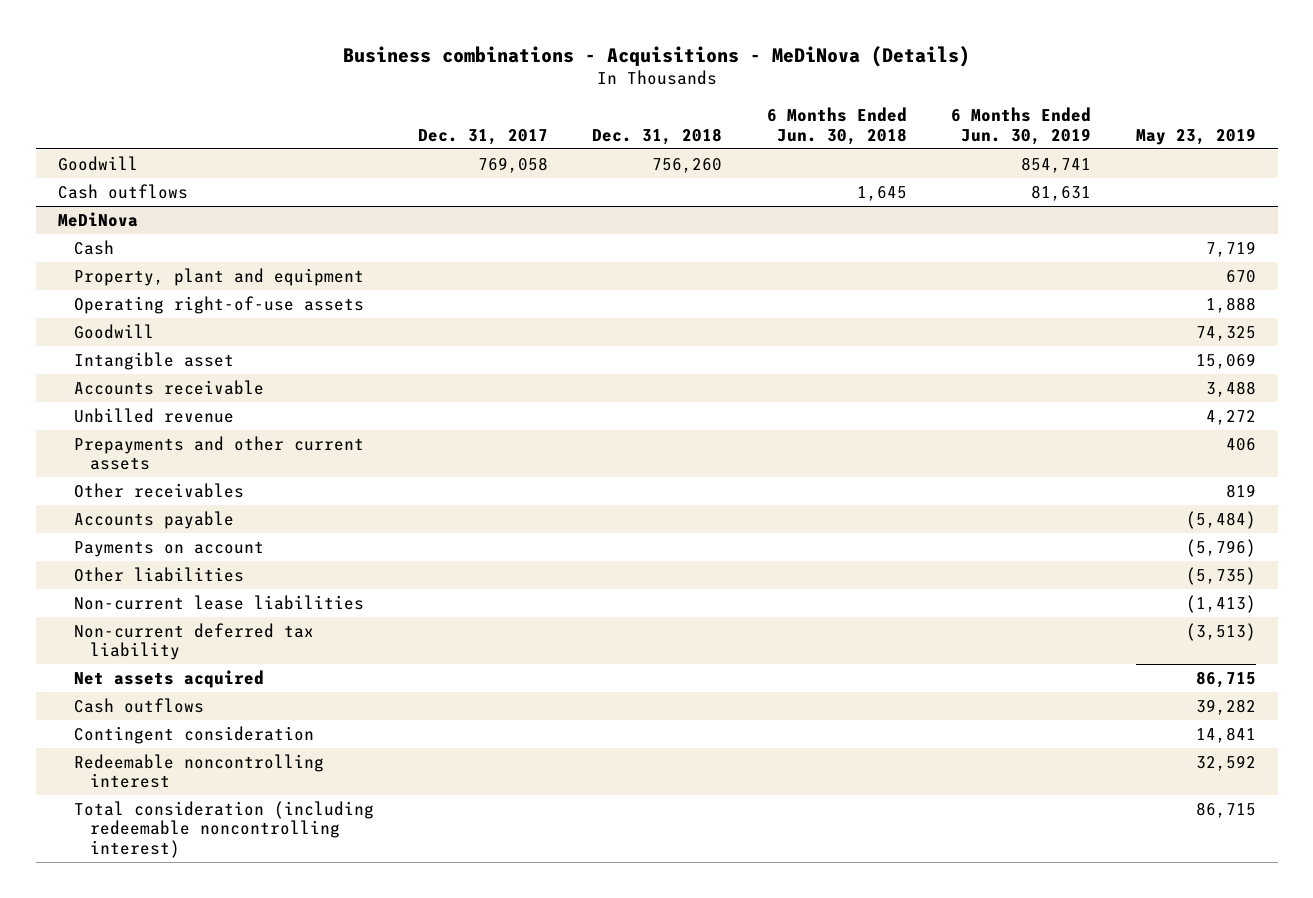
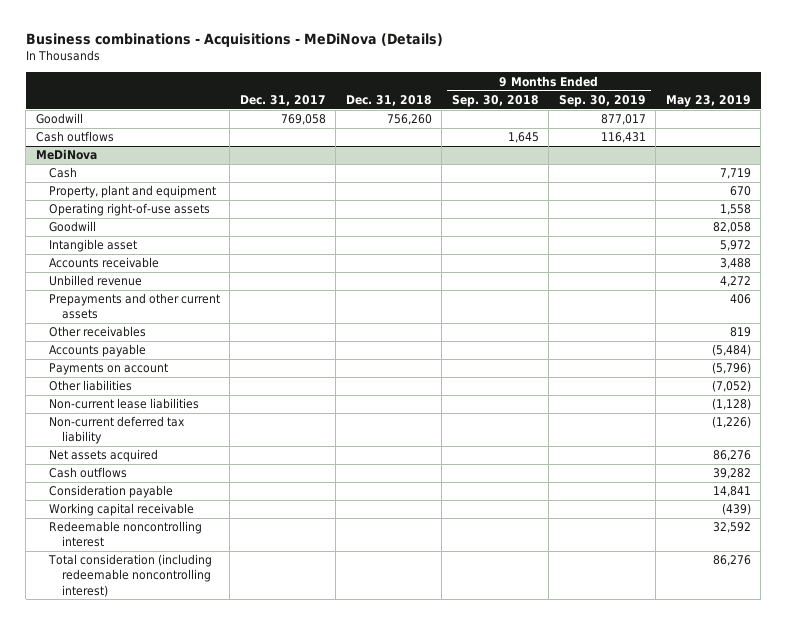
- | Dec. 31, 2017 | Dec. 31, 2018 | 6 Months Ended Jun. 30, 2018 | 6 Months Ended Jun. 30, 2019 | May 23, 2019
+ | Dec. 31, 2017 | Dec. 31, 2018 | 9 Months Ended Sep. 30, 2018 | 9 Months Ended Sep. 30, 2019 | May 23, 2019
@ MeDiNova
- Operating right-of-use assets | | | | | 1,888
- Goodwill | | | | | 74,325
- Intangible asset | | | | | 15,069
+ Operating right-of-use assets | | | | | 1,558
+ Goodwill | | | | | 82,058
+ Intangible asset | | | | | 5,972
- Other liabilities | | | | | (5,735)
- Non-current lease liabilities | | | | | (1,413)
- Non-current deferred tax liability | | | | | (3,513)
- Net assets acquired | | | | | 86,715
+ Other liabilities | | | | | (7,052)
+ Non-current lease liabilities | | | | | (1,128)
+ Non-current deferred tax liability | | | | | (1,226)
+ Net assets acquired | | | | | 86,276
- Contingent consideration | | | | | 14,841
+ Consideration payable | | | | | 14,841
+ Working capital receivable | | | | | (439)
- Total consideration (including redeemable noncontrolling interest) | | | | | 86,715
+ Total consideration (including redeemable noncontrolling interest) | | | | | 86,276

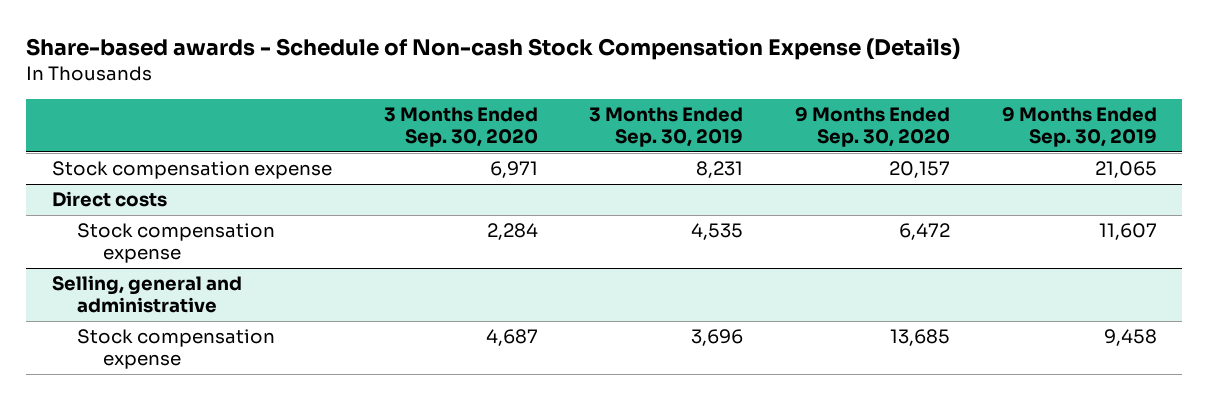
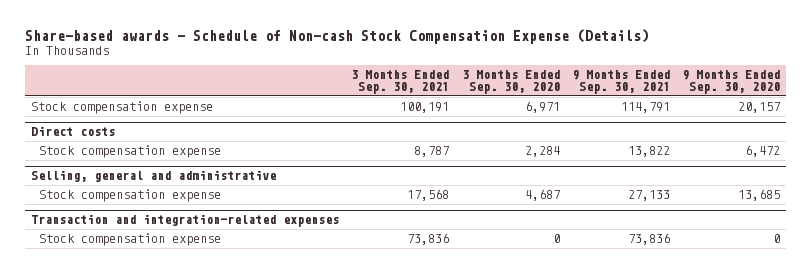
- | 3 Months Ended Sep. 30, 2020 | 3 Months Ended Sep. 30, 2019 | 9 Months Ended Sep. 30, 2020 | 9 Months Ended Sep. 30, 2019
+ | 3 Months Ended Sep. 30, 2021 | 3 Months Ended Sep. 30, 2020 | 9 Months Ended Sep. 30, 2021 | 9 Months Ended Sep. 30, 2020
+ Transaction and integration-related expenses
+ Stock compensation expense | 73,836 | 0 | 73,836 | 0

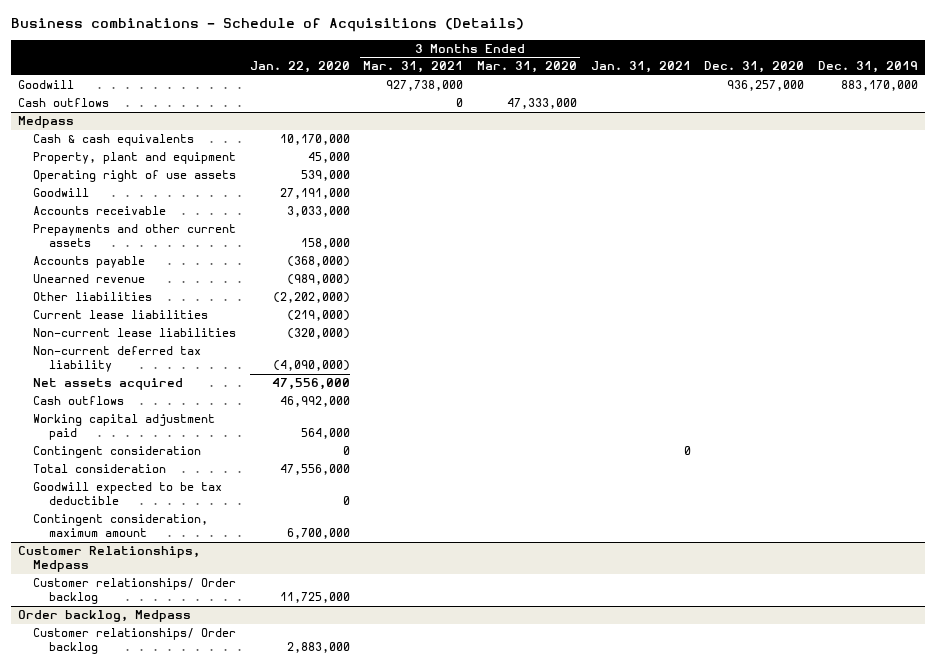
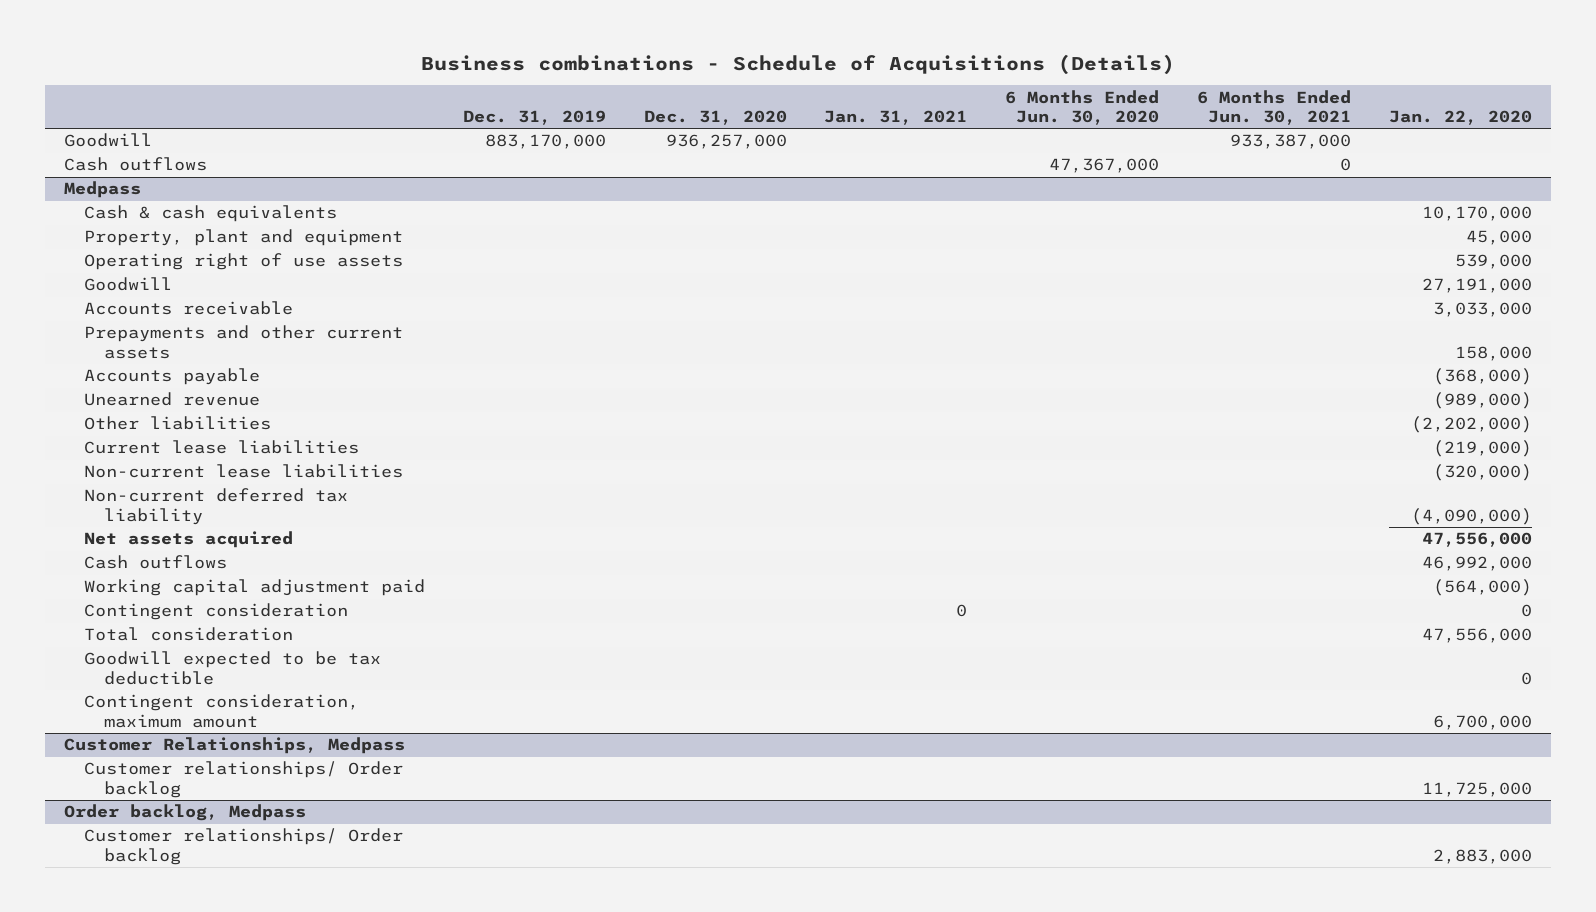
- | Jan. 22, 2020 | 3 Months Ended Mar. 31, 2021 | 3 Months Ended Mar. 31, 2020 | Jan. 31, 2021 | Dec. 31, 2020 | Dec. 31, 2019
+ | Dec. 31, 2019 | Dec. 31, 2020 | Jan. 31, 2021 | 6 Months Ended Jun. 30, 2020 | 6 Months Ended Jun. 30, 2021 | Jan. 22, 2020
@ Medpass
- Working capital adjustment paid | 564,000 | | | | |
+ Working capital adjustment paid | | | | | | (564,000)

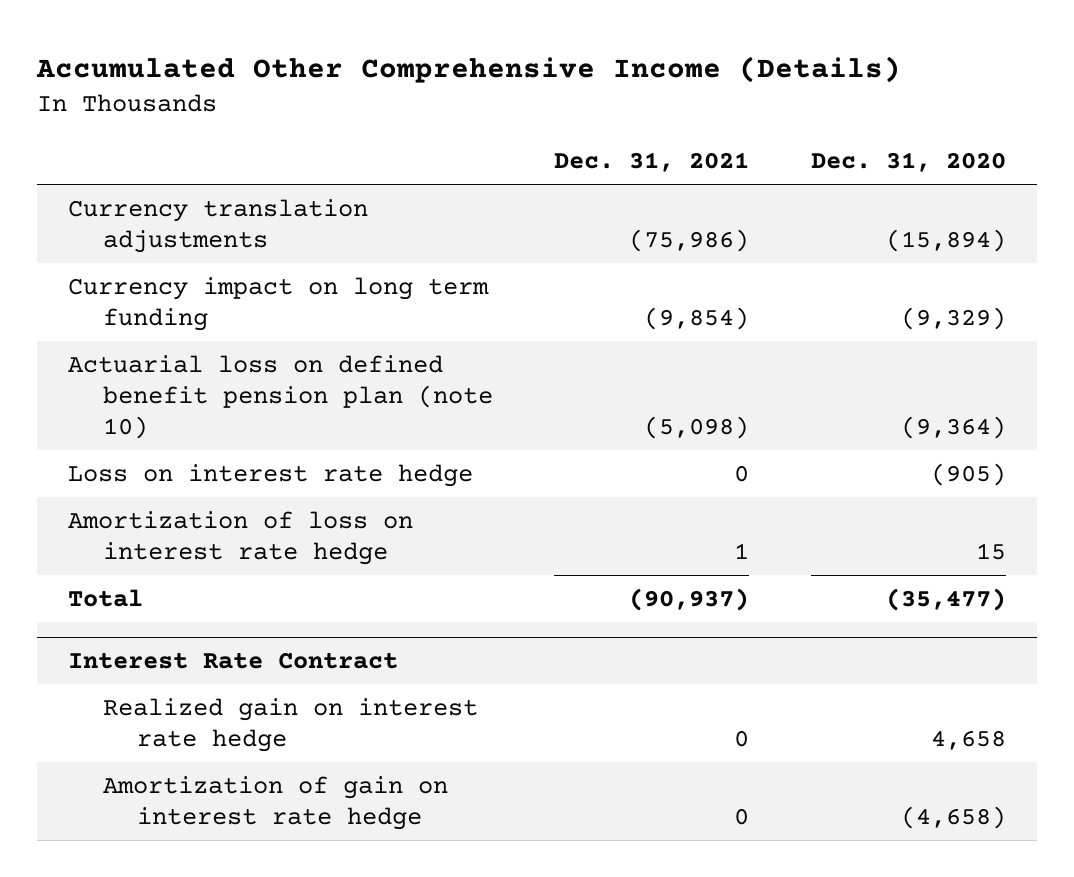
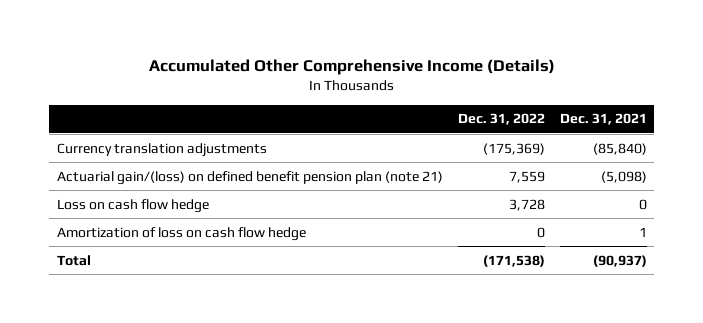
- | Dec. 31, 2021 | Dec. 31, 2020
+ | Dec. 31, 2022 | Dec. 31, 2021
- Currency translation adjustments | (75,986) | (15,894)
- Currency impact on long term funding | (9,854) | (9,329)
- Actuarial loss on defined benefit pension plan (note 10) | (5,098) | (9,364)
- Loss on interest rate hedge | 0 | (905)
- Amortization of loss on interest rate hedge | 1 | 15
+ Currency translation adjustments | (175,369) | (85,840)
+ Actuarial gain/(loss) on defined benefit pension plan (note 21) | 7,559 | (5,098)
+ Loss on cash flow hedge | 3,728 | 0
+ Amortization of loss on cash flow hedge | 0 | 1
- Interest Rate Contract
- Realized gain on interest rate hedge | 0 | 4,658
- Amortization of gain on interest rate hedge | 0 | (4,658)

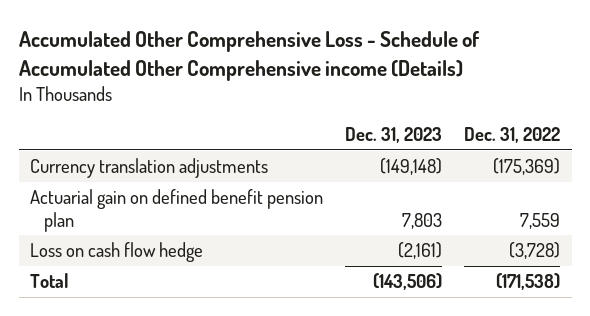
- Accumulated Other Comprehensive Income (Details)
+ Accumulated Other Comprehensive Loss - Schedule of Accumulated Other Comprehensive income (Details)
- | Dec. 31, 2022 | Dec. 31, 2021
+ | Dec. 31, 2023 | Dec. 31, 2022
- Actuarial gain/(loss) on defined benefit pension plan (note 21) | 7,559 | (5,098)
- Loss on cash flow hedge | 3,728 | 0
- Amortization of loss on cash flow hedge | 0 | 1
+ Actuarial gain on defined benefit pension plan | 7,803 | 7,559
+ Loss on cash flow hedge | (2,161) | (3,728)

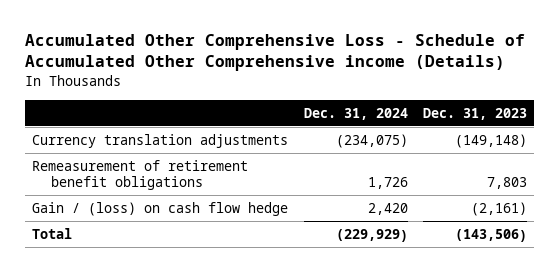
- | Dec. 31, 2023 | Dec. 31, 2022
+ | Dec. 31, 2024 | Dec. 31, 2023
- Actuarial gain on defined benefit pension plan | 7,803 | 7,559
- Loss on cash flow hedge | (2,161) | (3,728)
+ Remeasurement of retirement benefit obligations | 1,726 | 7,803
+ Gain / (loss) on cash flow hedge | 2,420 | (2,161)

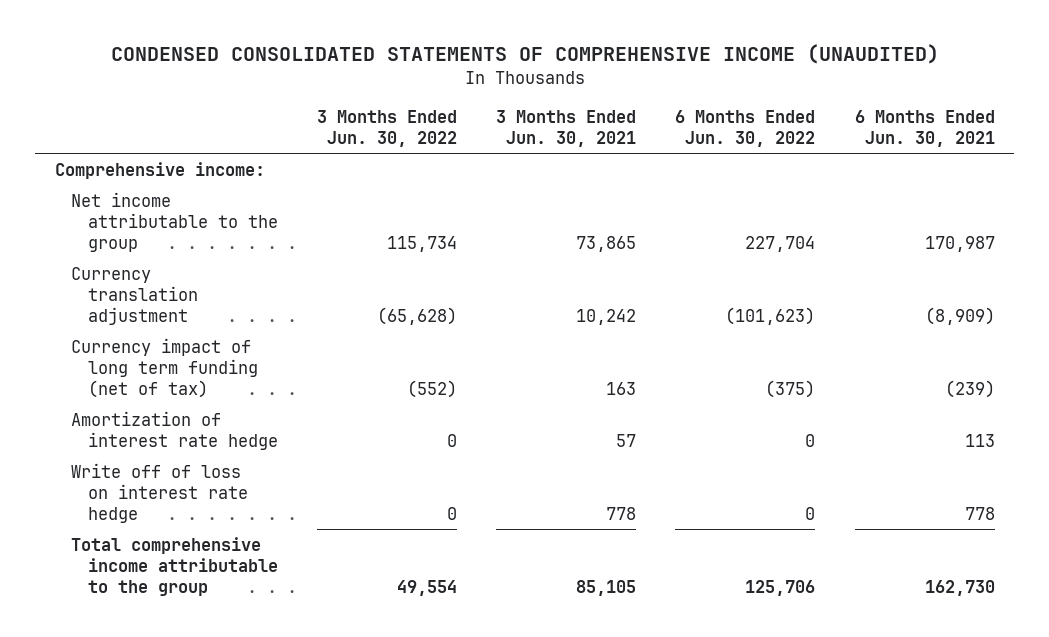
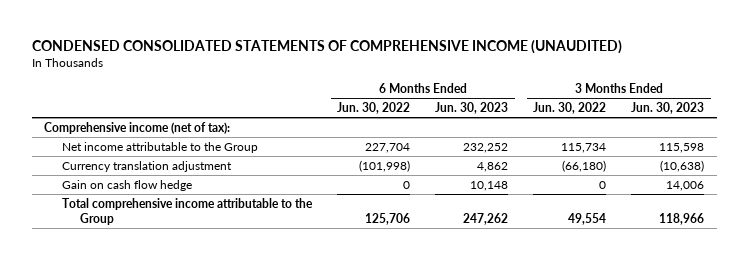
- | 3 Months Ended Jun. 30, 2022 | 3 Months Ended Jun. 30, 2021 | 6 Months Ended Jun. 30, 2022 | 6 Months Ended Jun. 30, 2021
+ | 6 Months Ended Jun. 30, 2022 | 6 Months Ended Jun. 30, 2023 | 3 Months Ended Jun. 30, 2022 | 3 Months Ended Jun. 30, 2023
- Comprehensive income:
- Net income attributable to the group | 115,734 | 73,865 | 227,704 | 170,987
- Currency translation adjustment | (65,628) | 10,242 | (101,623) | (8,909)
- Currency impact of long term funding (net of tax) | (552) | 163 | (375) | (239)
- Amortization of interest rate hedge | 0 | 57 | 0 | 113
- Write off of loss on interest rate hedge | 0 | 778 | 0 | 778
- Total comprehensive income attributable to the group | 49,554 | 85,105 | 125,706 | 162,730
+ Comprehensive income (net of tax):
+ Net income attributable to the Group | 227,704 | 232,252 | 115,734 | 115,598
+ Currency translation adjustment | (101,998) | 4,862 | (66,180) | (10,638)
+ Gain on cash flow hedge | 0 | 10,148 | 0 | 14,006
+ Total comprehensive income attributable to the Group | 125,706 | 247,262 | 49,554 | 118,966

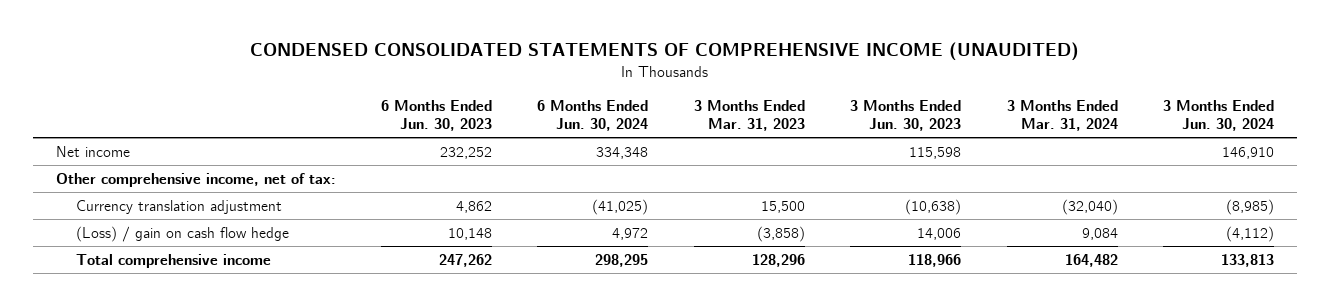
- | 6 Months Ended Jun. 30, 2022 | 6 Months Ended Jun. 30, 2023 | 3 Months Ended Jun. 30, 2022 | 3 Months Ended Jun. 30, 2023
+ | 6 Months Ended Jun. 30, 2023 | 6 Months Ended Jun. 30, 2024 | 3 Months Ended Mar. 31, 2023 | 3 Months Ended Jun. 30, 2023 | 3 Months Ended Mar. 31, 2024 | 3 Months Ended Jun. 30, 2024
- Comprehensive income (net of tax):
- Net income attributable to the Group | 227,704 | 232,252 | 115,734 | 115,598
+ Net income | 232,252 | 334,348 | | 115,598 | | 146,910
+ Other comprehensive income, net of tax:
- Gain on cash flow hedge | 0 | 10,148 | 0 | 14,006
- Total comprehensive income attributable to the Group | 125,706 | 247,262 | 49,554 | 118,966
+ (Loss) / gain on cash flow hedge | 10,148 | 4,972 | (3,858) | 14,006 | 9,084 | (4,112)
+ Total comprehensive income | 247,262 | 298,295 | 128,296 | 118,966 | 164,482 | 133,813

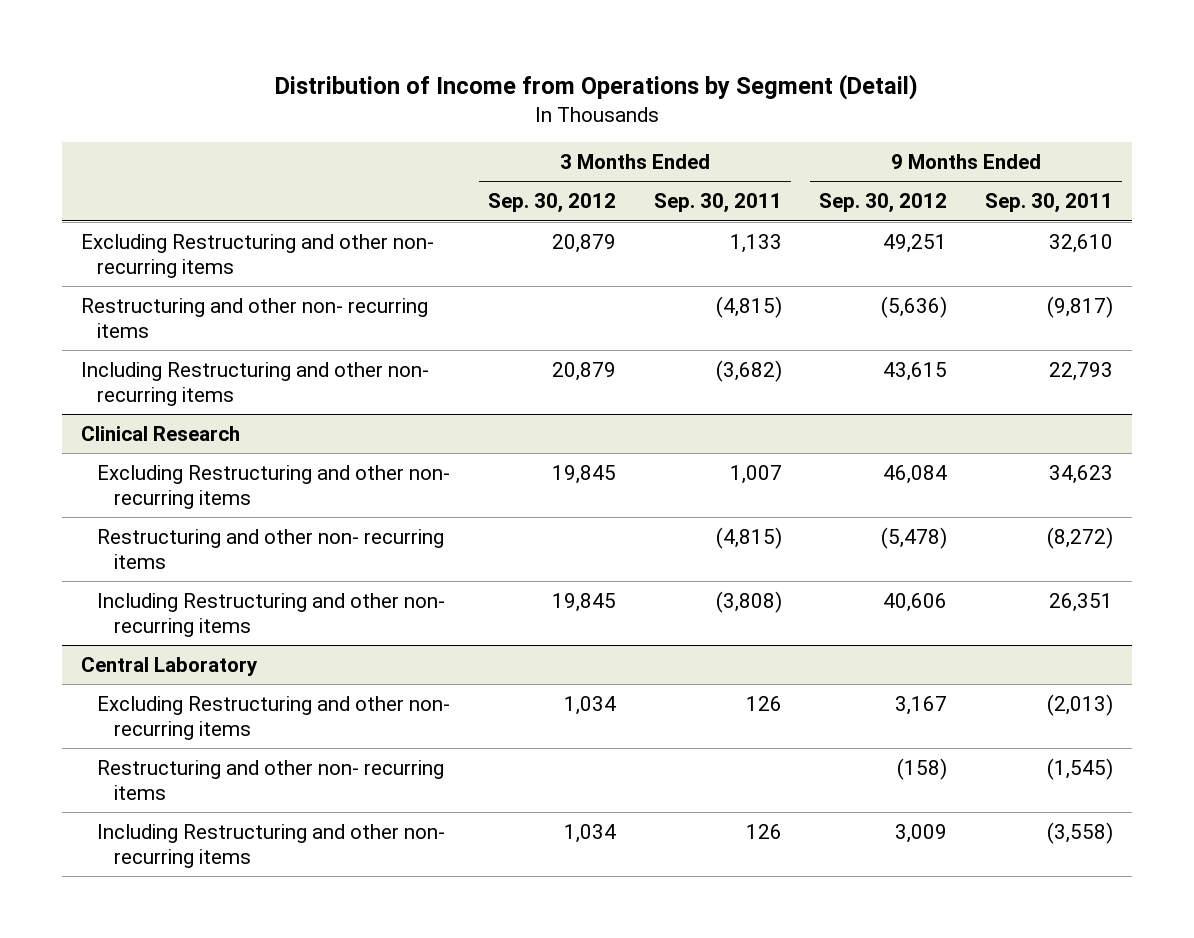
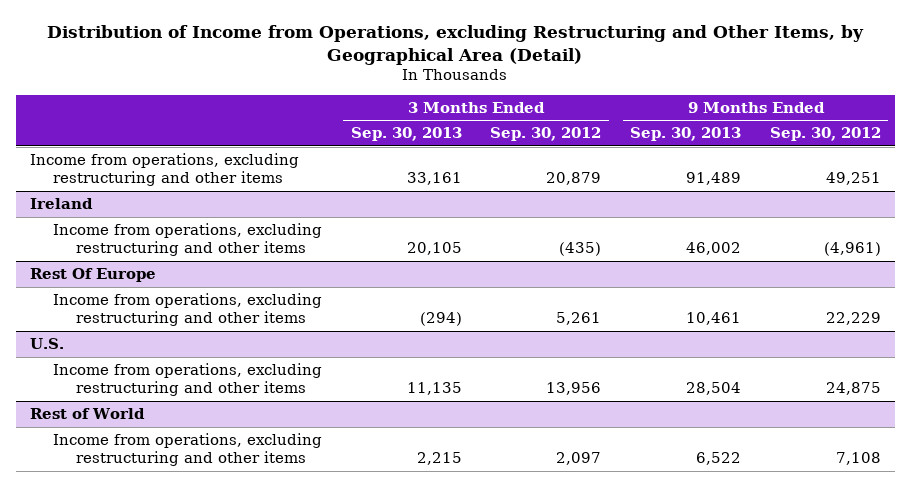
- Distribution of Income from Operations by Segment (Detail)
+ Distribution of Income from Operations, excluding Restructuring and Other Items, by Geographical Area (Detail)
- | 3 Months Ended Sep. 30, 2012 | 3 Months Ended Sep. 30, 2011 | 9 Months Ended Sep. 30, 2012 | 9 Months Ended Sep. 30, 2011
+ | 3 Months Ended Sep. 30, 2013 | 3 Months Ended Sep. 30, 2012 | 9 Months Ended Sep. 30, 2013 | 9 Months Ended Sep. 30, 2012
- Excluding Restructuring and other non- recurring items | 20,879 | 1,133 | 49,251 | 32,610
- Restructuring and other non- recurring items | | (4,815) | (5,636) | (9,817)
- Including Restructuring and other non- recurring items | 20,879 | (3,682) | 43,615 | 22,793
- Clinical Research
- Excluding Restructuring and other non- recurring items | 19,845 | 1,007 | 46,084 | 34,623
- Restructuring and other non- recurring items | | (4,815) | (5,478) | (8,272)
- Including Restructuring and other non- recurring items | 19,845 | (3,808) | 40,606 | 26,351
- Central Laboratory
- Excluding Restructuring and other non- recurring items | 1,034 | 126 | 3,167 | (2,013)
- Restructuring and other non- recurring items | | | (158) | (1,545)
- Including Restructuring and other non- recurring items | 1,034 | 126 | 3,009 | (3,558)
+ Income from operations, excluding restructuring and other items | 33,161 | 20,879 | 91,489 | 49,251
+ Ireland
+ Income from operations, excluding restructuring and other items | 20,105 | (435) | 46,002 | (4,961)
+ Rest Of Europe
+ Income from operations, excluding restructuring and other items | (294) | 5,261 | 10,461 | 22,229
+ U.S.
+ Income from operations, excluding restructuring and other items | 11,135 | 13,956 | 28,504 | 24,875
+ Rest of World
+ Income from operations, excluding restructuring and other items | 2,215 | 2,097 | 6,522 | 7,108

